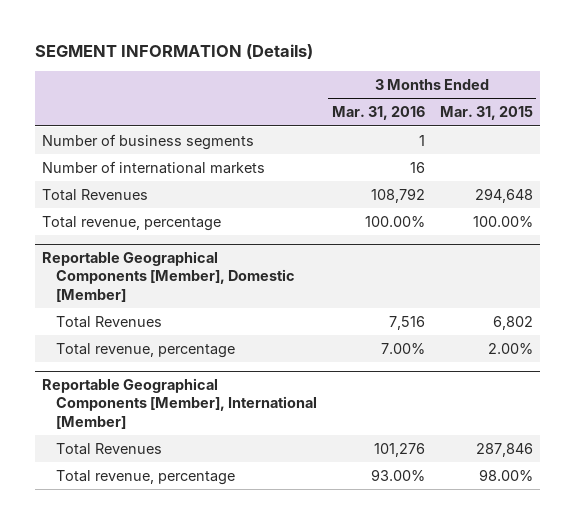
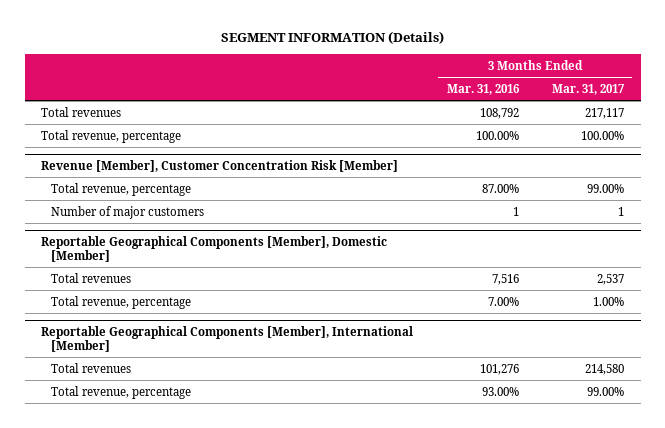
- | 3 Months Ended Mar. 31, 2016 | 3 Months Ended Mar. 31, 2015
+ | 3 Months Ended Mar. 31, 2016 | 3 Months Ended Mar. 31, 2017
- Number of business segments | 1 |
- Number of international markets | 16 |
- Total Revenues | 108,792 | 294,648
+ Total revenues | 108,792 | 217,117
+ Revenue [Member], Customer Concentration Risk [Member]
+ Total revenue, percentage | 87.00% | 99.00%
+ Number of major customers | 1 | 1
@ Reportable Geographical Components [Member], Domestic [Member]
- Total Revenues | 7,516 | 6,802
+ Total revenues | 7,516 | 2,537
@ Reportable Geographical Components [Member], International [Member]
- Total Revenues | 101,276 | 287,846
+ Total revenues | 101,276 | 214,580

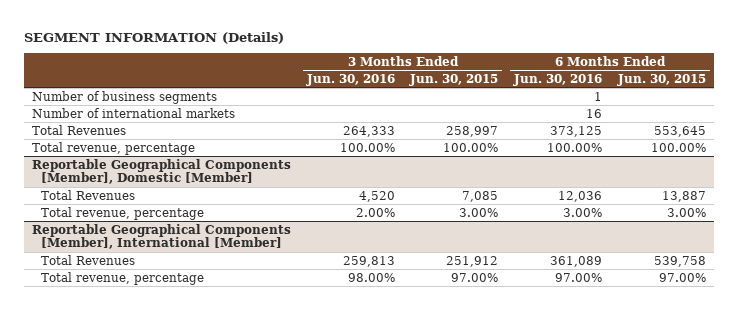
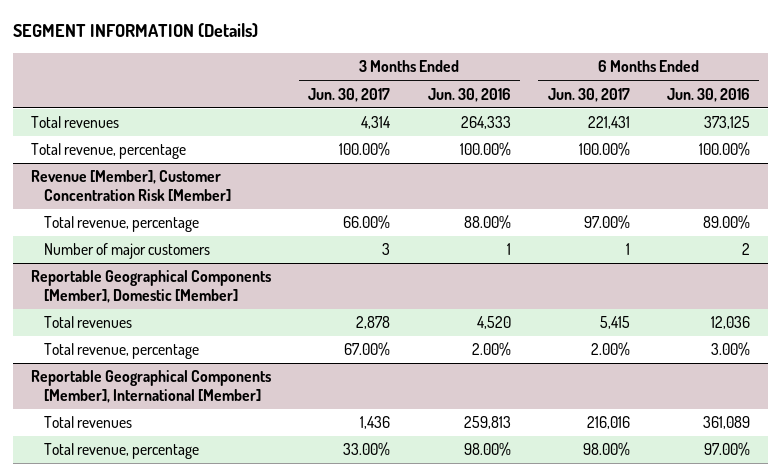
- | 3 Months Ended Jun. 30, 2016 | 3 Months Ended Jun. 30, 2015 | 6 Months Ended Jun. 30, 2016 | 6 Months Ended Jun. 30, 2015
+ | 3 Months Ended Jun. 30, 2017 | 3 Months Ended Jun. 30, 2016 | 6 Months Ended Jun. 30, 2017 | 6 Months Ended Jun. 30, 2016
- Number of business segments | | | 1 |
- Number of international markets | | | 16 |
- Total Revenues | 264,333 | 258,997 | 373,125 | 553,645
+ Total revenues | 4,314 | 264,333 | 221,431 | 373,125
+ Revenue [Member], Customer Concentration Risk [Member]
+ Total revenue, percentage | 66.00% | 88.00% | 97.00% | 89.00%
+ Number of major customers | 3 | 1 | 1 | 2
@ Reportable Geographical Components [Member], Domestic [Member]
- Total Revenues | 4,520 | 7,085 | 12,036 | 13,887
+ Total revenues | 2,878 | 4,520 | 5,415 | 12,036
@ Reportable Geographical Components [Member], International [Member]
- Total Revenues | 259,813 | 251,912 | 361,089 | 539,758
+ Total revenues | 1,436 | 259,813 | 216,016 | 361,089

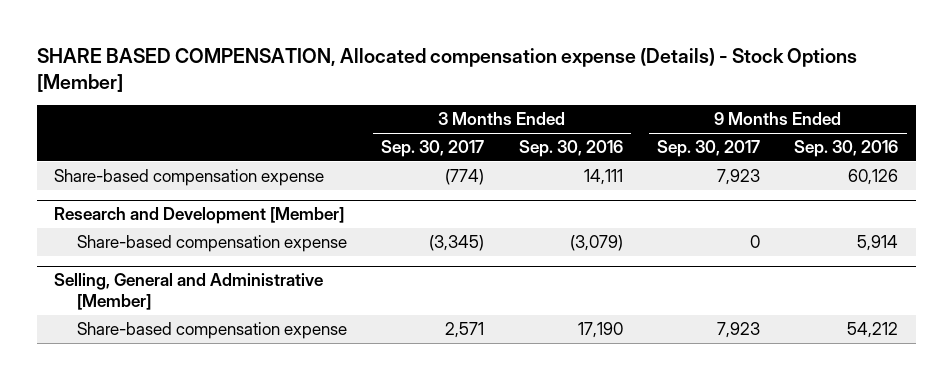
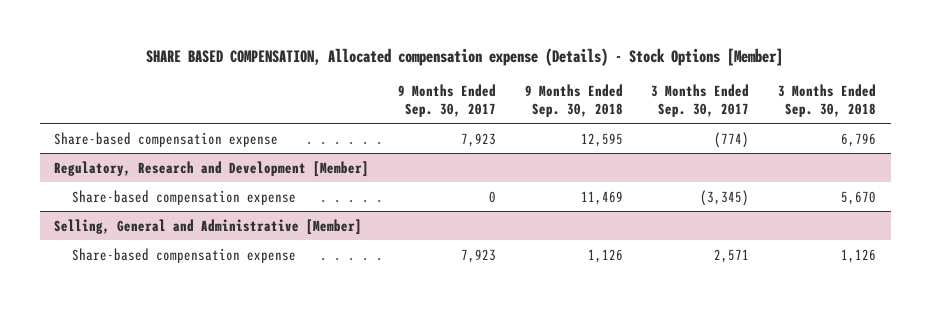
- | 3 Months Ended Sep. 30, 2017 | 3 Months Ended Sep. 30, 2016 | 9 Months Ended Sep. 30, 2017 | 9 Months Ended Sep. 30, 2016
+ | 9 Months Ended Sep. 30, 2017 | 9 Months Ended Sep. 30, 2018 | 3 Months Ended Sep. 30, 2017 | 3 Months Ended Sep. 30, 2018
- Research and Development [Member]
+ Regulatory, Research and Development [Member]

